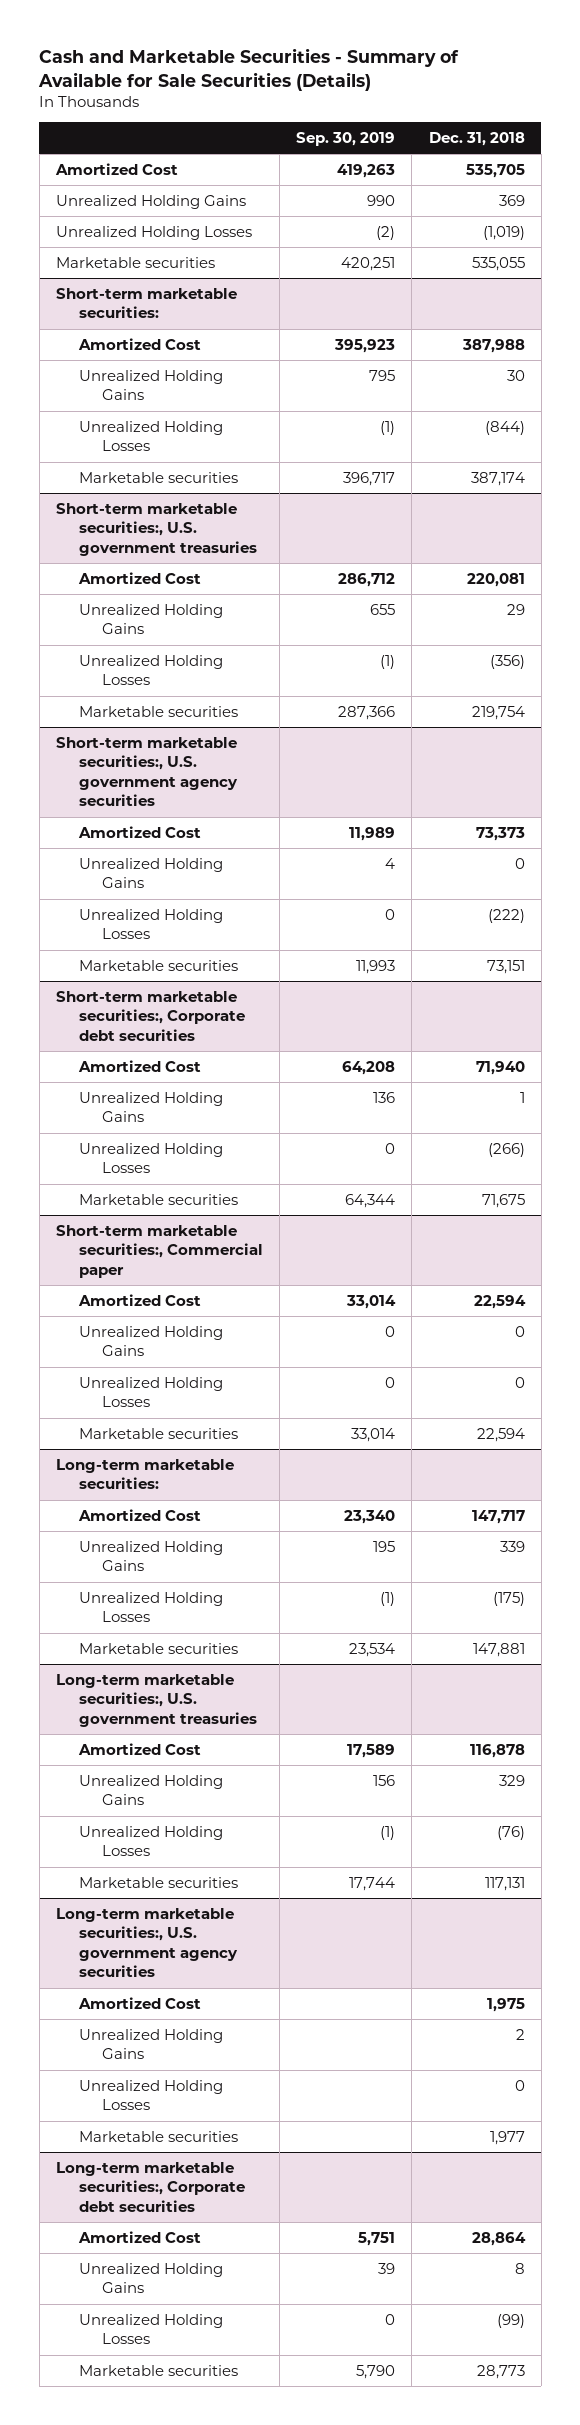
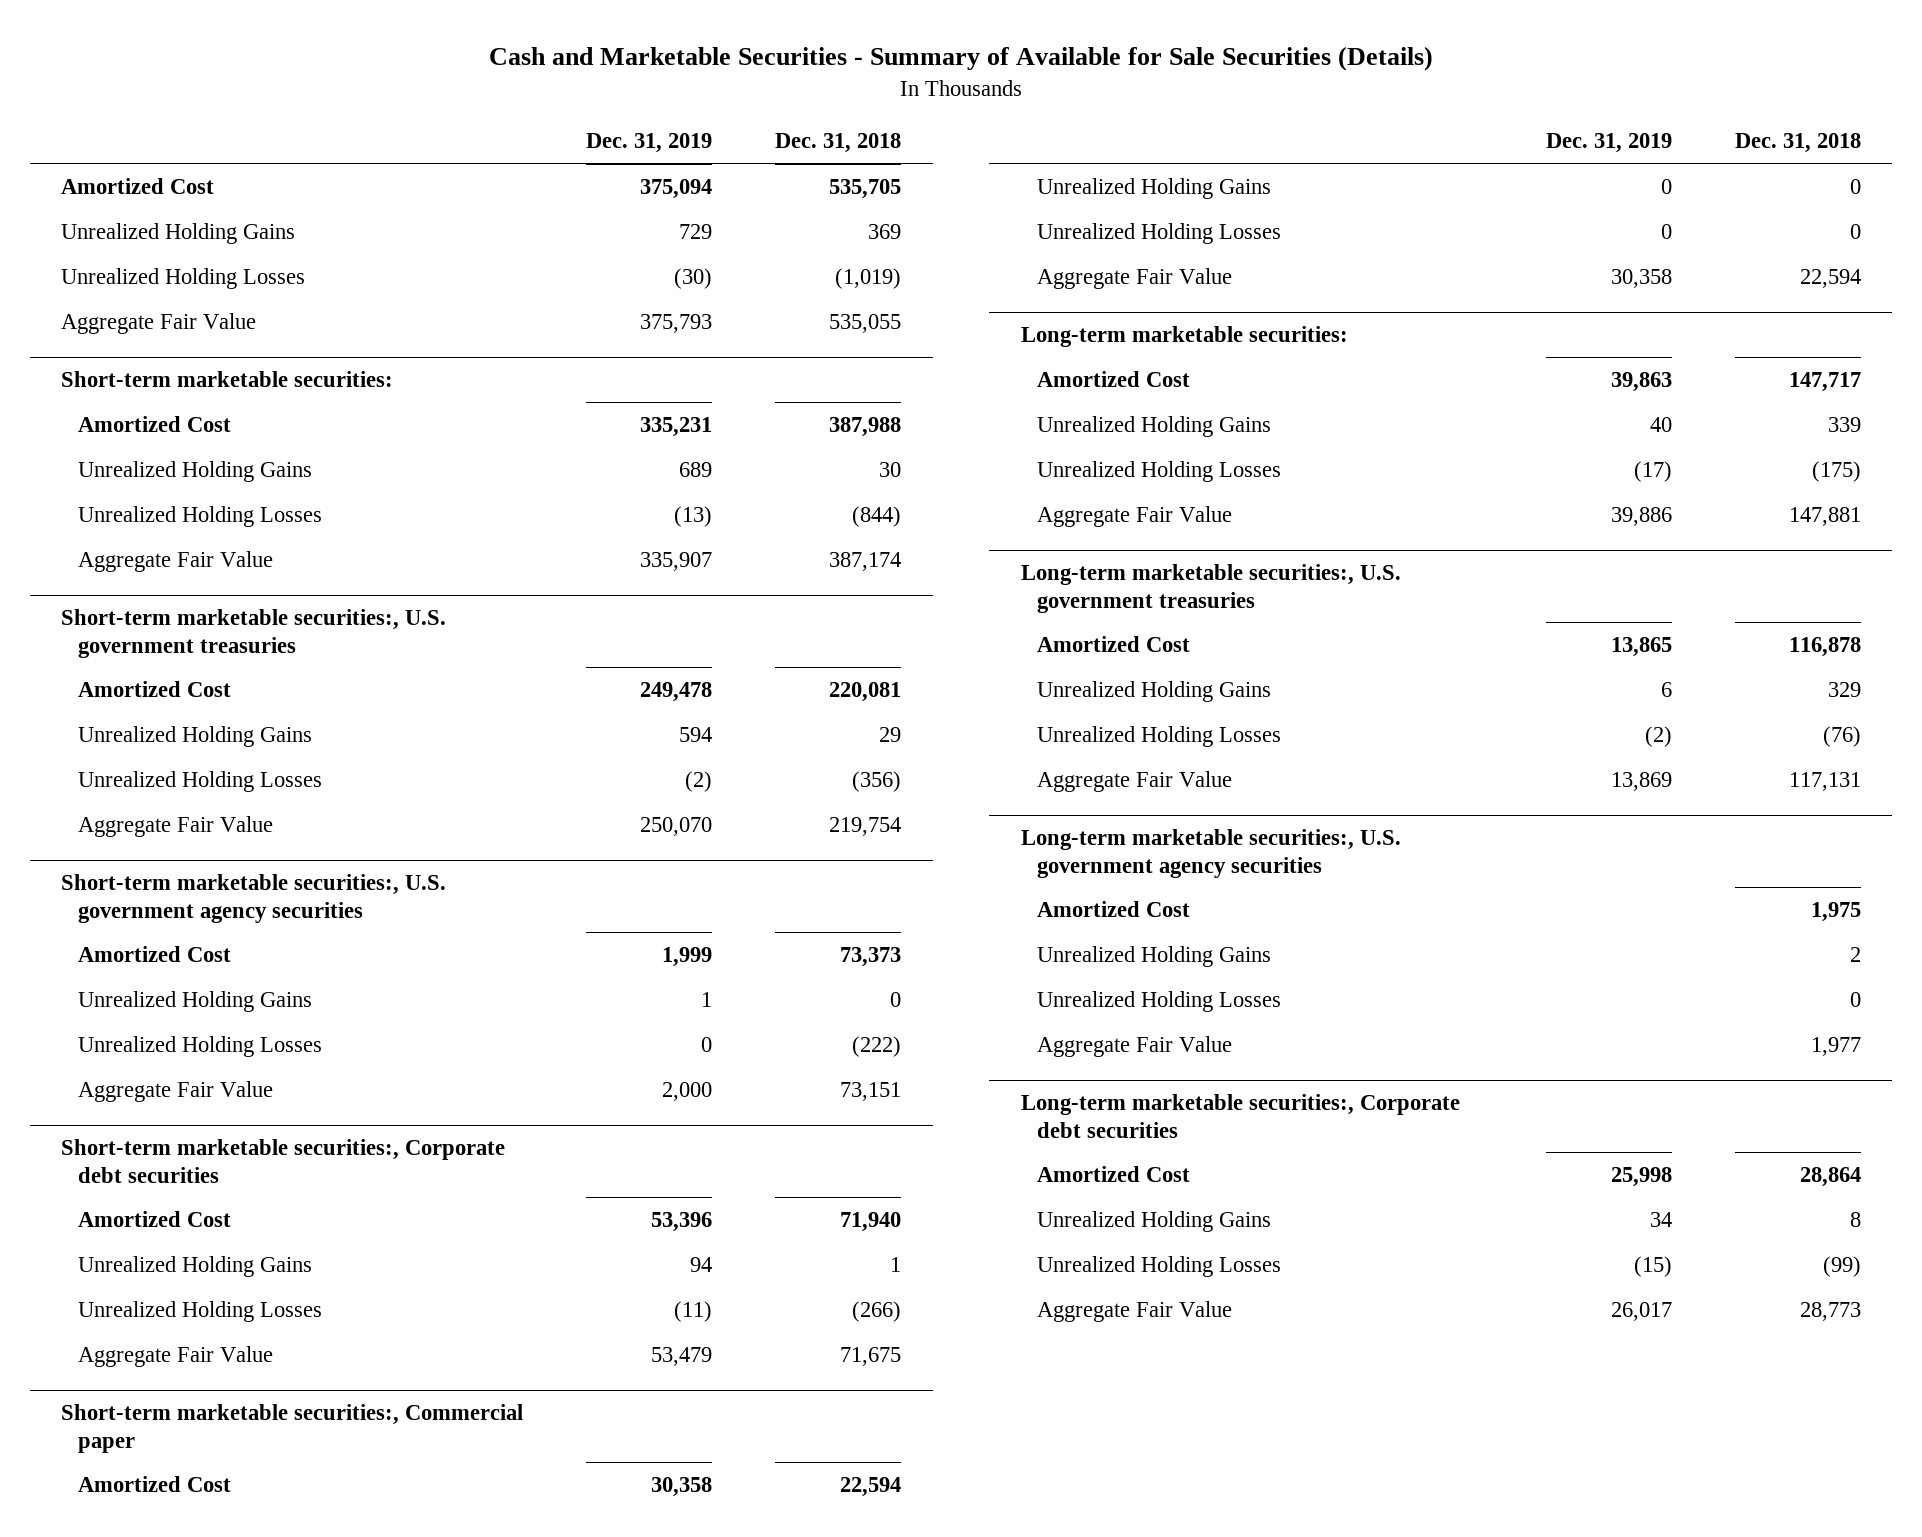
- | Sep. 30, 2019 | Dec. 31, 2018
+ | Dec. 31, 2019 | Dec. 31, 2018
- Marketable securities | 420,251 | 535,055
+ Aggregate Fair Value | 375,793 | 535,055
@ Short-term marketable securities:
- Marketable securities | 396,717 | 387,174
+ Aggregate Fair Value | 335,907 | 387,174
@ Short-term marketable securities:, U.S. government treasuries
- Marketable securities | 287,366 | 219,754
+ Aggregate Fair Value | 250,070 | 219,754
@ Short-term marketable securities:, U.S. government agency securities
- Marketable securities | 11,993 | 73,151
+ Aggregate Fair Value | 2,000 | 73,151
@ Short-term marketable securities:, Corporate debt securities
- Marketable securities | 64,344 | 71,675
+ Aggregate Fair Value | 53,479 | 71,675
@ Short-term marketable securities:, Commercial paper
- Marketable securities | 33,014 | 22,594
+ Aggregate Fair Value | 30,358 | 22,594
@ Long-term marketable securities:
- Marketable securities | 23,534 | 147,881
+ Aggregate Fair Value | 39,886 | 147,881
@ Long-term marketable securities:, U.S. government treasuries
- Marketable securities | 17,744 | 117,131
+ Aggregate Fair Value | 13,869 | 117,131
@ Long-term marketable securities:, U.S. government agency securities
- Marketable securities | | 1,977
+ Aggregate Fair Value | | 1,977
@ Long-term marketable securities:, Corporate debt securities
- Marketable securities | 5,790 | 28,773
+ Aggregate Fair Value | 26,017 | 28,773

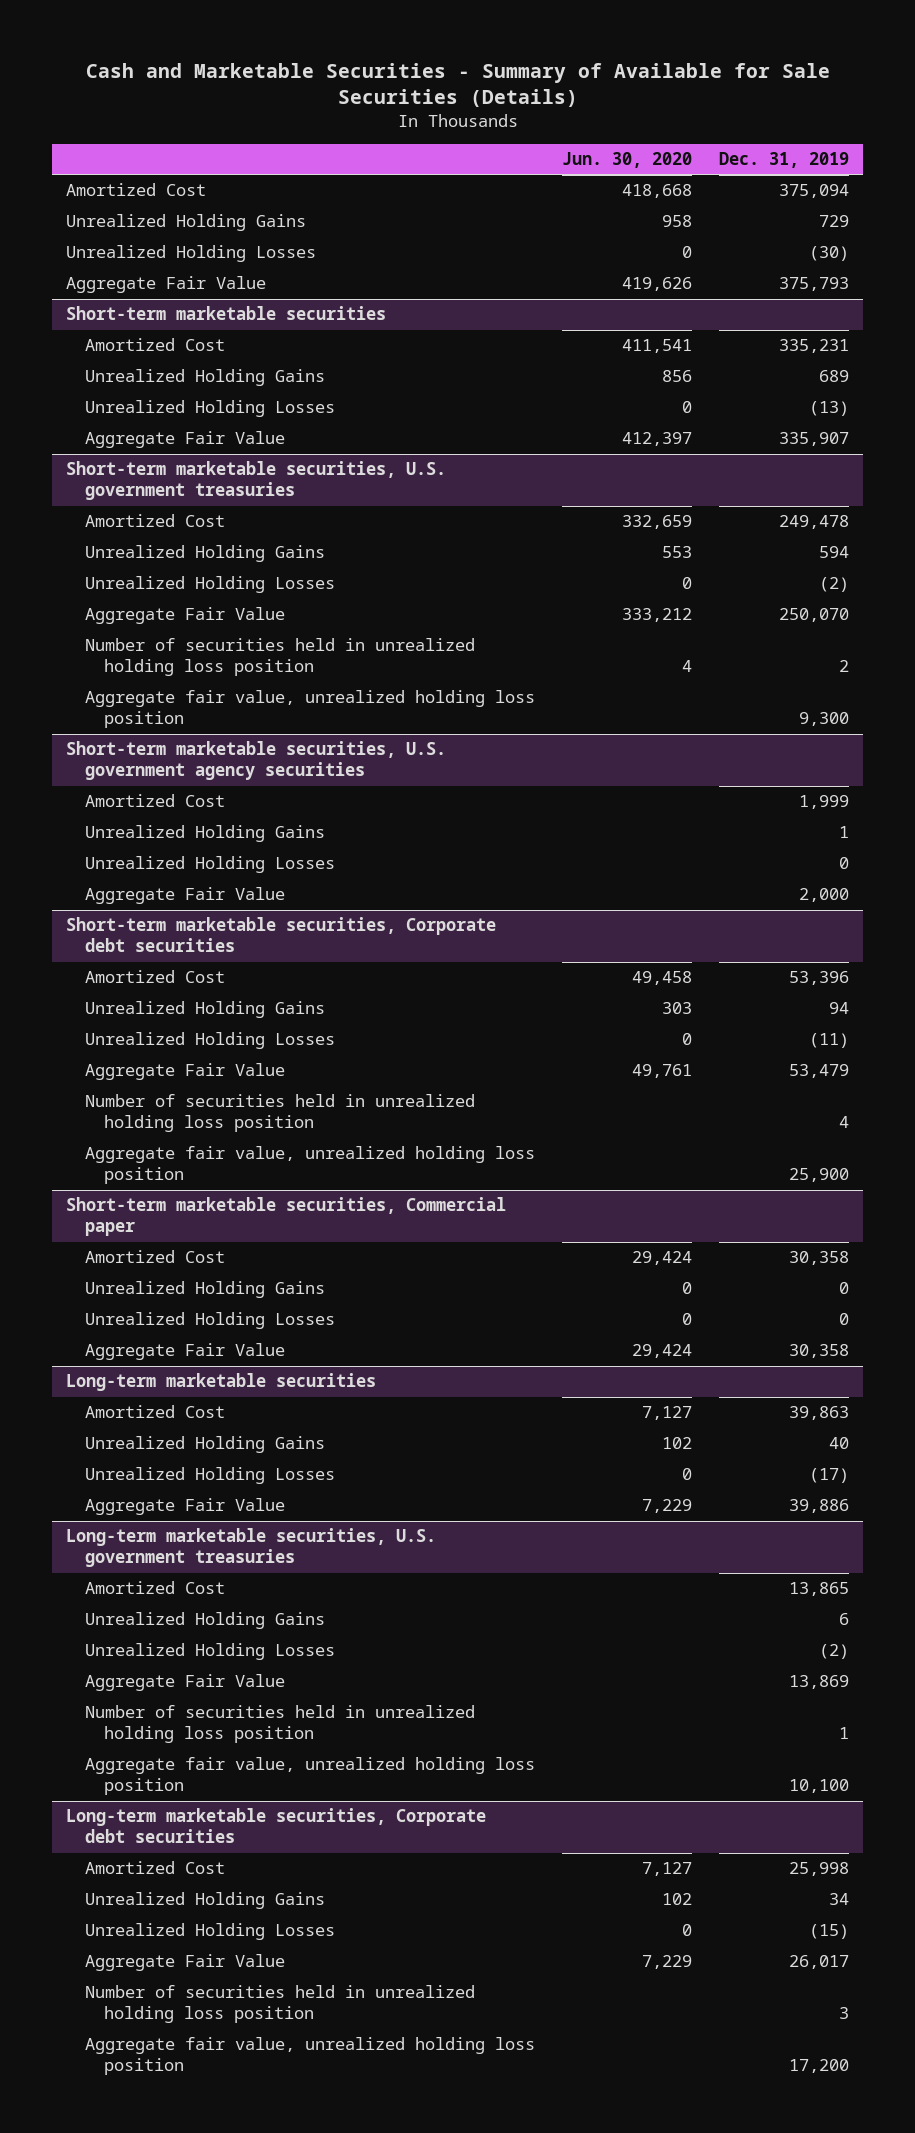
- | Dec. 31, 2019 | Dec. 31, 2018
+ | Jun. 30, 2020 | Dec. 31, 2019
- Short-term marketable securities:
+ Short-term marketable securities
- Short-term marketable securities:, U.S. government treasuries
+ Short-term marketable securities, U.S. government treasuries
- Short-term marketable securities:, U.S. government agency securities
+ Number of securities held in unrealized holding loss position | 4 | 2
+ Aggregate fair value, unrealized holding loss position | | 9,300
+ Short-term marketable securities, U.S. government agency securities
- Short-term marketable securities:, Corporate debt securities
+ Short-term marketable securities, Corporate debt securities
- Short-term marketable securities:, Commercial paper
+ Number of securities held in unrealized holding loss position | | 4
+ Aggregate fair value, unrealized holding loss position | | 25,900
+ Short-term marketable securities, Commercial paper
- Long-term marketable securities:
+ Long-term marketable securities
- Long-term marketable securities:, U.S. government treasuries
+ Long-term marketable securities, U.S. government treasuries
- Long-term marketable securities:, U.S. government agency securities
- Amortized Cost | | 1,975
- Unrealized Holding Gains | | 2
- Unrealized Holding Losses | | 0
- Aggregate Fair Value | | 1,977
- Long-term marketable securities:, Corporate debt securities
+ Number of securities held in unrealized holding loss position | | 1
+ Aggregate fair value, unrealized holding loss position | | 10,100
+ Long-term marketable securities, Corporate debt securities
+ Number of securities held in unrealized holding loss position | | 3
+ Aggregate fair value, unrealized holding loss position | | 17,200

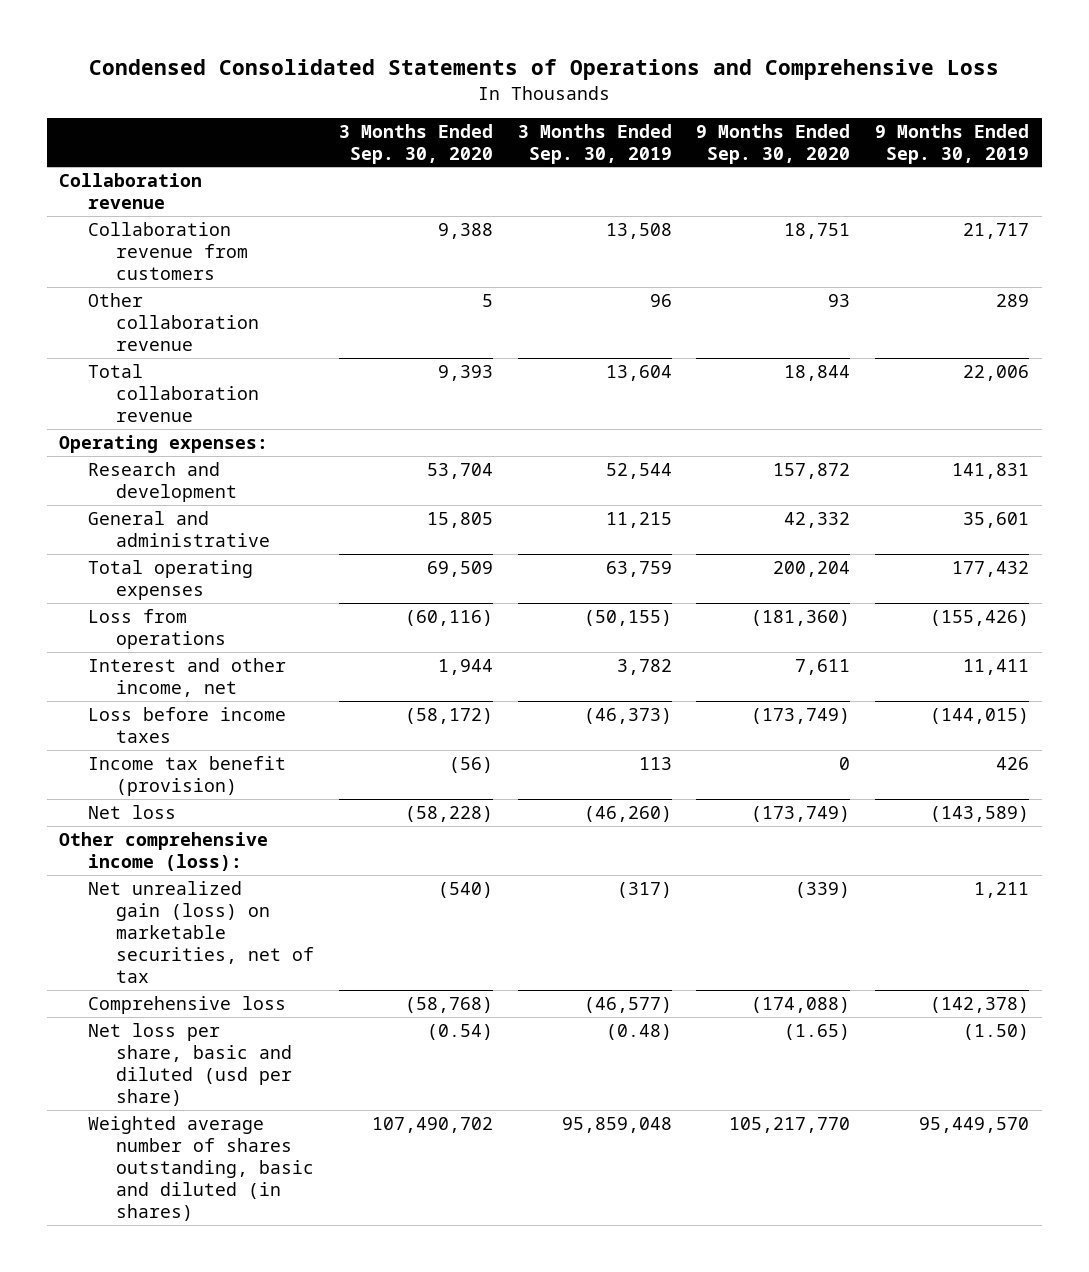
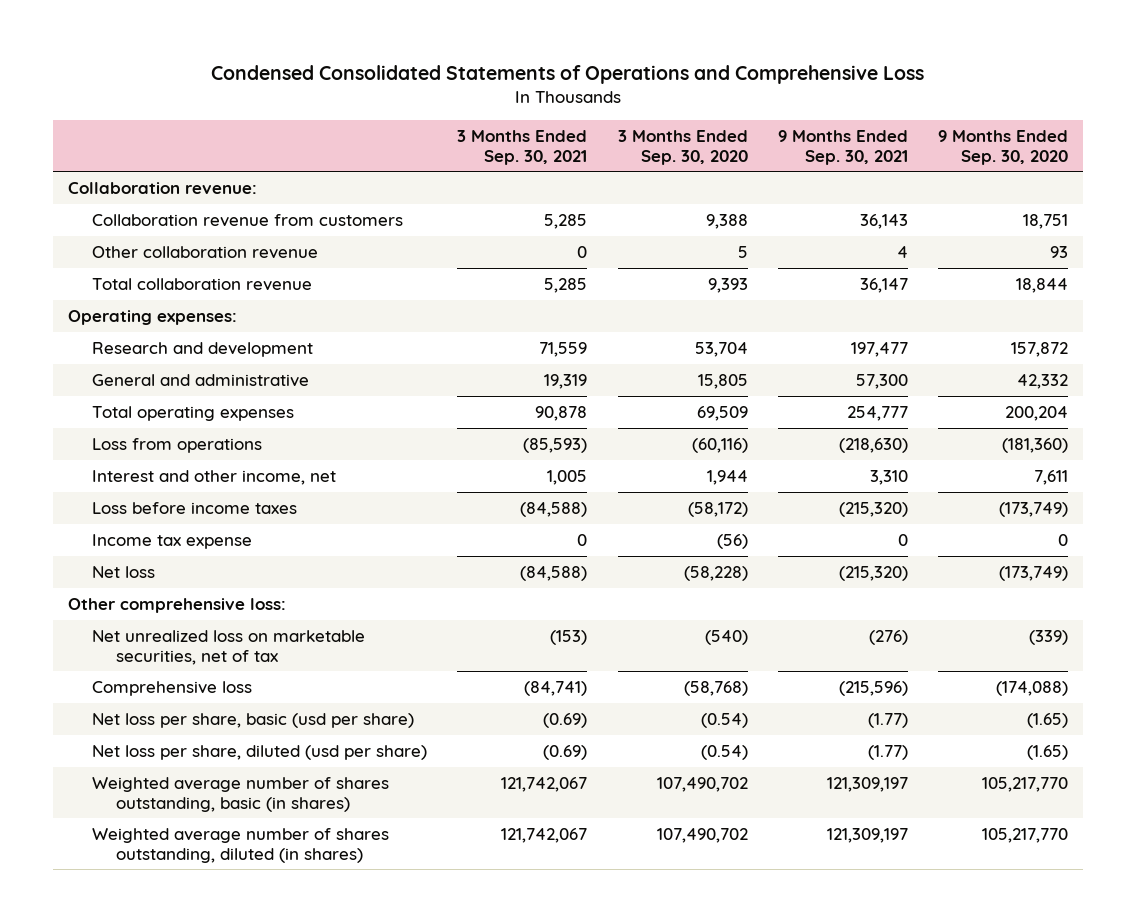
- | 3 Months Ended Sep. 30, 2020 | 3 Months Ended Sep. 30, 2019 | 9 Months Ended Sep. 30, 2020 | 9 Months Ended Sep. 30, 2019
+ | 3 Months Ended Sep. 30, 2021 | 3 Months Ended Sep. 30, 2020 | 9 Months Ended Sep. 30, 2021 | 9 Months Ended Sep. 30, 2020
- Collaboration revenue
+ Collaboration revenue:
- Income tax benefit (provision) | (56) | 113 | 0 | 426
+ Income tax expense | 0 | (56) | 0 | 0
- Other comprehensive income (loss):
- Net unrealized gain (loss) on marketable securities, net of tax | (540) | (317) | (339) | 1,211
+ Other comprehensive loss:
+ Net unrealized loss on marketable securities, net of tax | (153) | (540) | (276) | (339)
- Net loss per share, basic and diluted (usd per share) | (0.54) | (0.48) | (1.65) | (1.50)
- Weighted average number of shares outstanding, basic and diluted (in shares) | 107,490,702 | 95,859,048 | 105,217,770 | 95,449,570
+ Net loss per share, basic (usd per share) | (0.69) | (0.54) | (1.77) | (1.65)
+ Net loss per share, diluted (usd per share) | (0.69) | (0.54) | (1.77) | (1.65)
+ Weighted average number of shares outstanding, basic (in shares) | 121,742,067 | 107,490,702 | 121,309,197 | 105,217,770
+ Weighted average number of shares outstanding, diluted (in shares) | 121,742,067 | 107,490,702 | 121,309,197 | 105,217,770

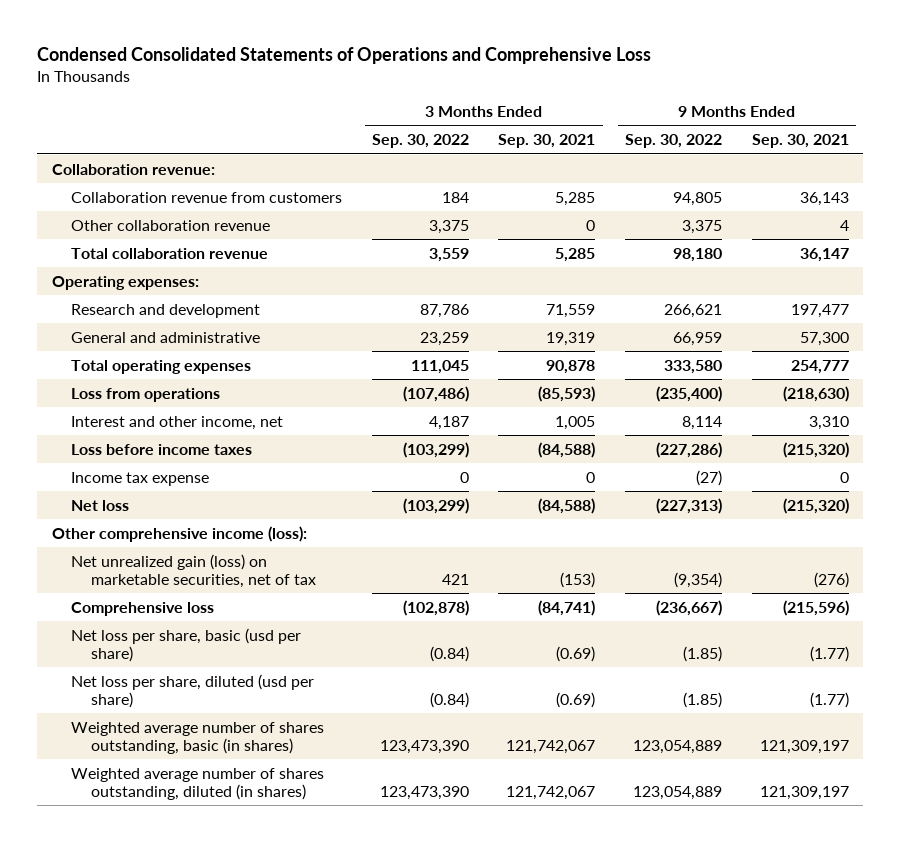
- | 3 Months Ended Sep. 30, 2021 | 3 Months Ended Sep. 30, 2020 | 9 Months Ended Sep. 30, 2021 | 9 Months Ended Sep. 30, 2020
+ | 3 Months Ended Sep. 30, 2022 | 3 Months Ended Sep. 30, 2021 | 9 Months Ended Sep. 30, 2022 | 9 Months Ended Sep. 30, 2021
- Other comprehensive loss:
- Net unrealized loss on marketable securities, net of tax | (153) | (540) | (276) | (339)
+ Other comprehensive income (loss):
+ Net unrealized gain (loss) on marketable securities, net of tax | 421 | (153) | (9,354) | (276)

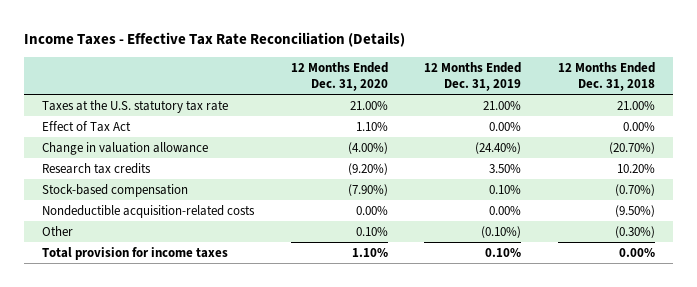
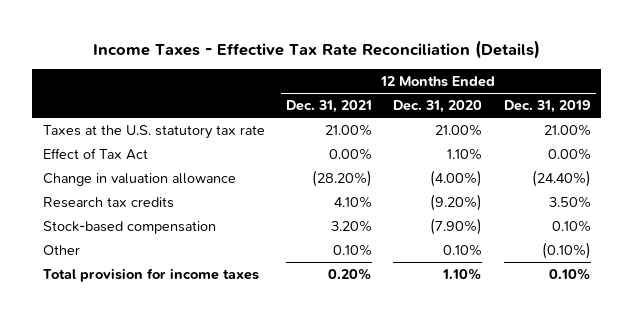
- | 12 Months Ended Dec. 31, 2020 | 12 Months Ended Dec. 31, 2019 | 12 Months Ended Dec. 31, 2018
+ | 12 Months Ended Dec. 31, 2021 | 12 Months Ended Dec. 31, 2020 | 12 Months Ended Dec. 31, 2019
- Nondeductible acquisition-related costs | 0.00% | 0.00% | (9.50%)

